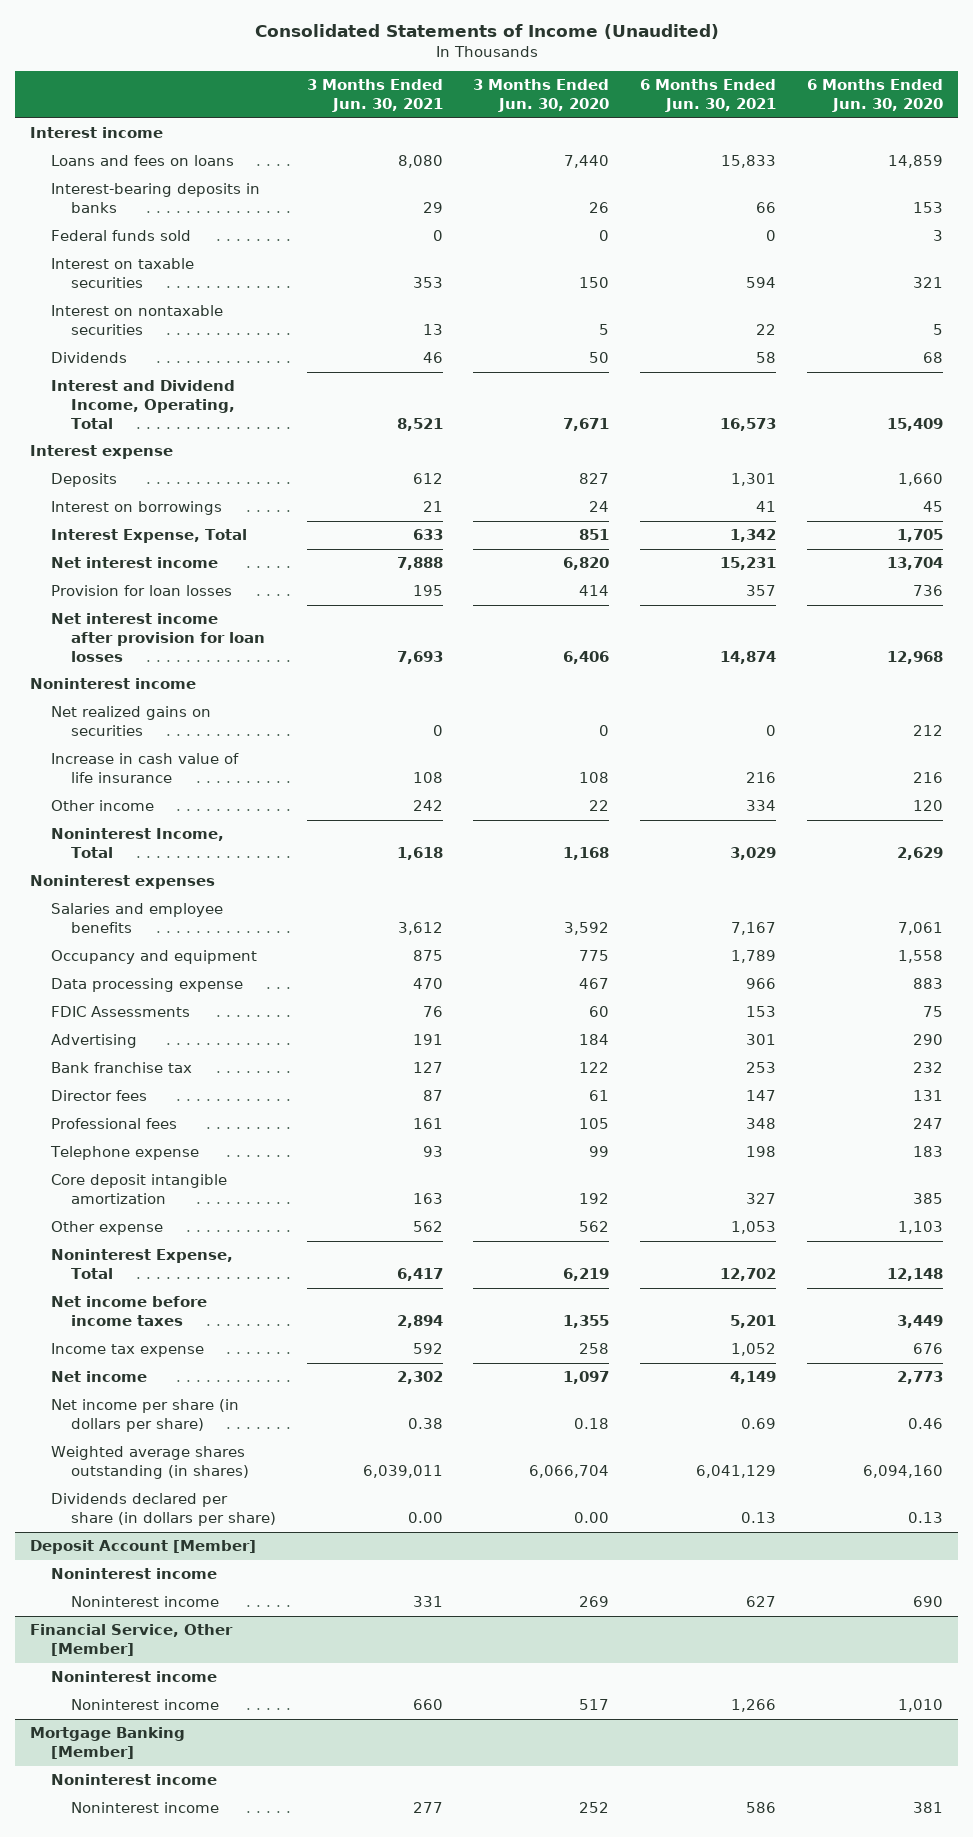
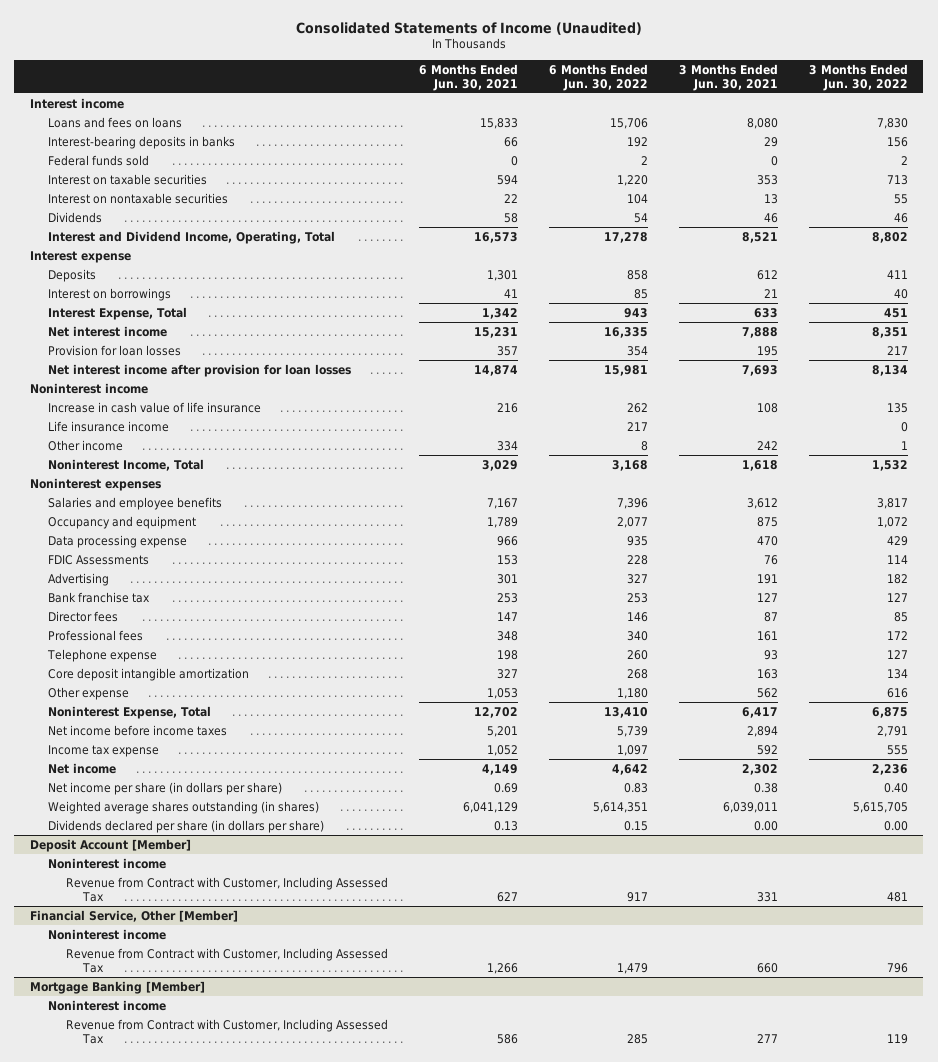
- | 3 Months Ended Jun. 30, 2021 | 3 Months Ended Jun. 30, 2020 | 6 Months Ended Jun. 30, 2021 | 6 Months Ended Jun. 30, 2020
+ | 6 Months Ended Jun. 30, 2021 | 6 Months Ended Jun. 30, 2022 | 3 Months Ended Jun. 30, 2021 | 3 Months Ended Jun. 30, 2022
- Net realized gains on securities | 0 | 0 | 0 | 212
+ Life insurance income | | 217 | | 0
@ Deposit Account [Member]
- Noninterest income | 331 | 269 | 627 | 690
+ Revenue from Contract with Customer, Including Assessed Tax | 627 | 917 | 331 | 481
@ Financial Service, Other [Member]
- Noninterest income | 660 | 517 | 1,266 | 1,010
+ Revenue from Contract with Customer, Including Assessed Tax | 1,266 | 1,479 | 660 | 796
@ Mortgage Banking [Member]
- Noninterest income | 277 | 252 | 586 | 381
+ Revenue from Contract with Customer, Including Assessed Tax | 586 | 285 | 277 | 119

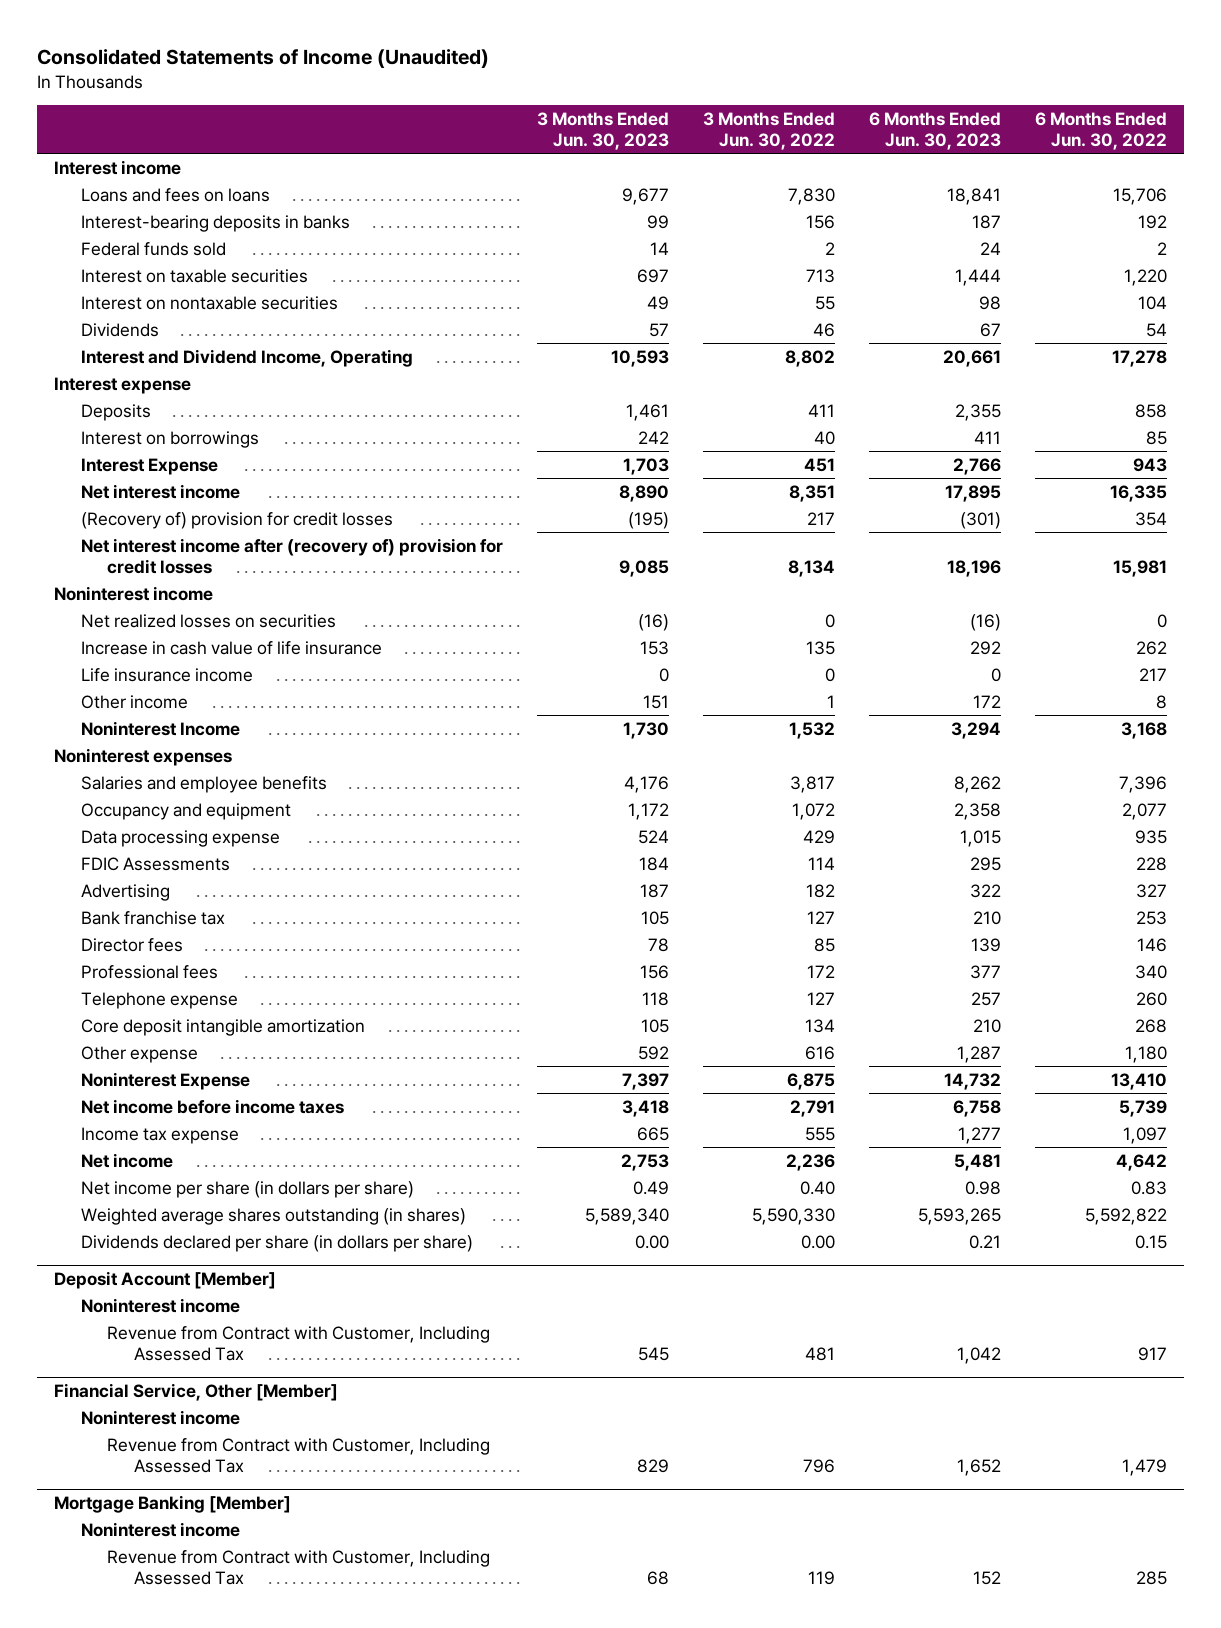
- | 6 Months Ended Jun. 30, 2021 | 6 Months Ended Jun. 30, 2022 | 3 Months Ended Jun. 30, 2021 | 3 Months Ended Jun. 30, 2022
+ | 3 Months Ended Jun. 30, 2023 | 3 Months Ended Jun. 30, 2022 | 6 Months Ended Jun. 30, 2023 | 6 Months Ended Jun. 30, 2022
- Interest and Dividend Income, Operating, Total | 16,573 | 17,278 | 8,521 | 8,802
+ Interest and Dividend Income, Operating | 10,593 | 8,802 | 20,661 | 17,278
- Interest Expense, Total | 1,342 | 943 | 633 | 451
+ Interest Expense | 1,703 | 451 | 2,766 | 943
- Provision for loan losses | 357 | 354 | 195 | 217
- Net interest income after provision for loan losses | 14,874 | 15,981 | 7,693 | 8,134
+ (Recovery of) provision for credit losses | (195) | 217 | (301) | 354
+ Net interest income after (recovery of) provision for credit losses | 9,085 | 8,134 | 18,196 | 15,981
+ Net realized losses on securities | (16) | 0 | (16) | 0
- Noninterest Income, Total | 3,029 | 3,168 | 1,618 | 1,532
+ Noninterest Income | 1,730 | 1,532 | 3,294 | 3,168
- Noninterest Expense, Total | 12,702 | 13,410 | 6,417 | 6,875
+ Noninterest Expense | 7,397 | 6,875 | 14,732 | 13,410
- Weighted average shares outstanding (in shares) | 6,041,129 | 5,614,351 | 6,039,011 | 5,615,705
+ Weighted average shares outstanding (in shares) | 5,589,340 | 5,590,330 | 5,593,265 | 5,592,822

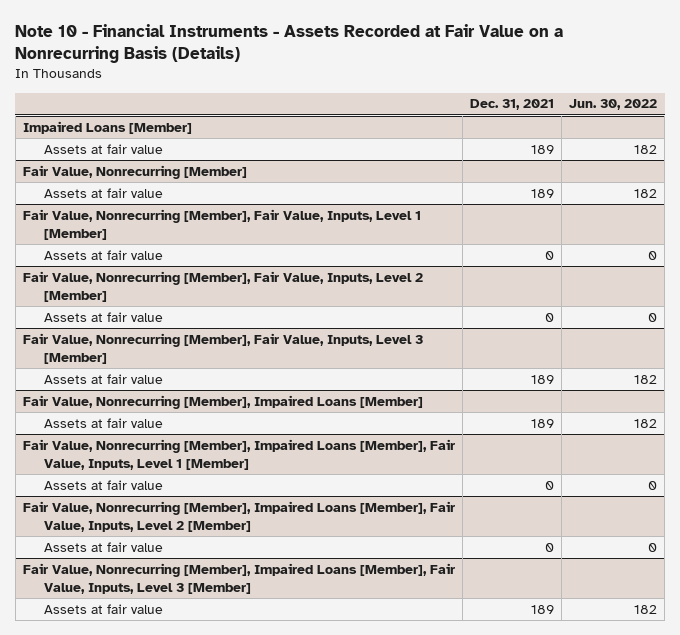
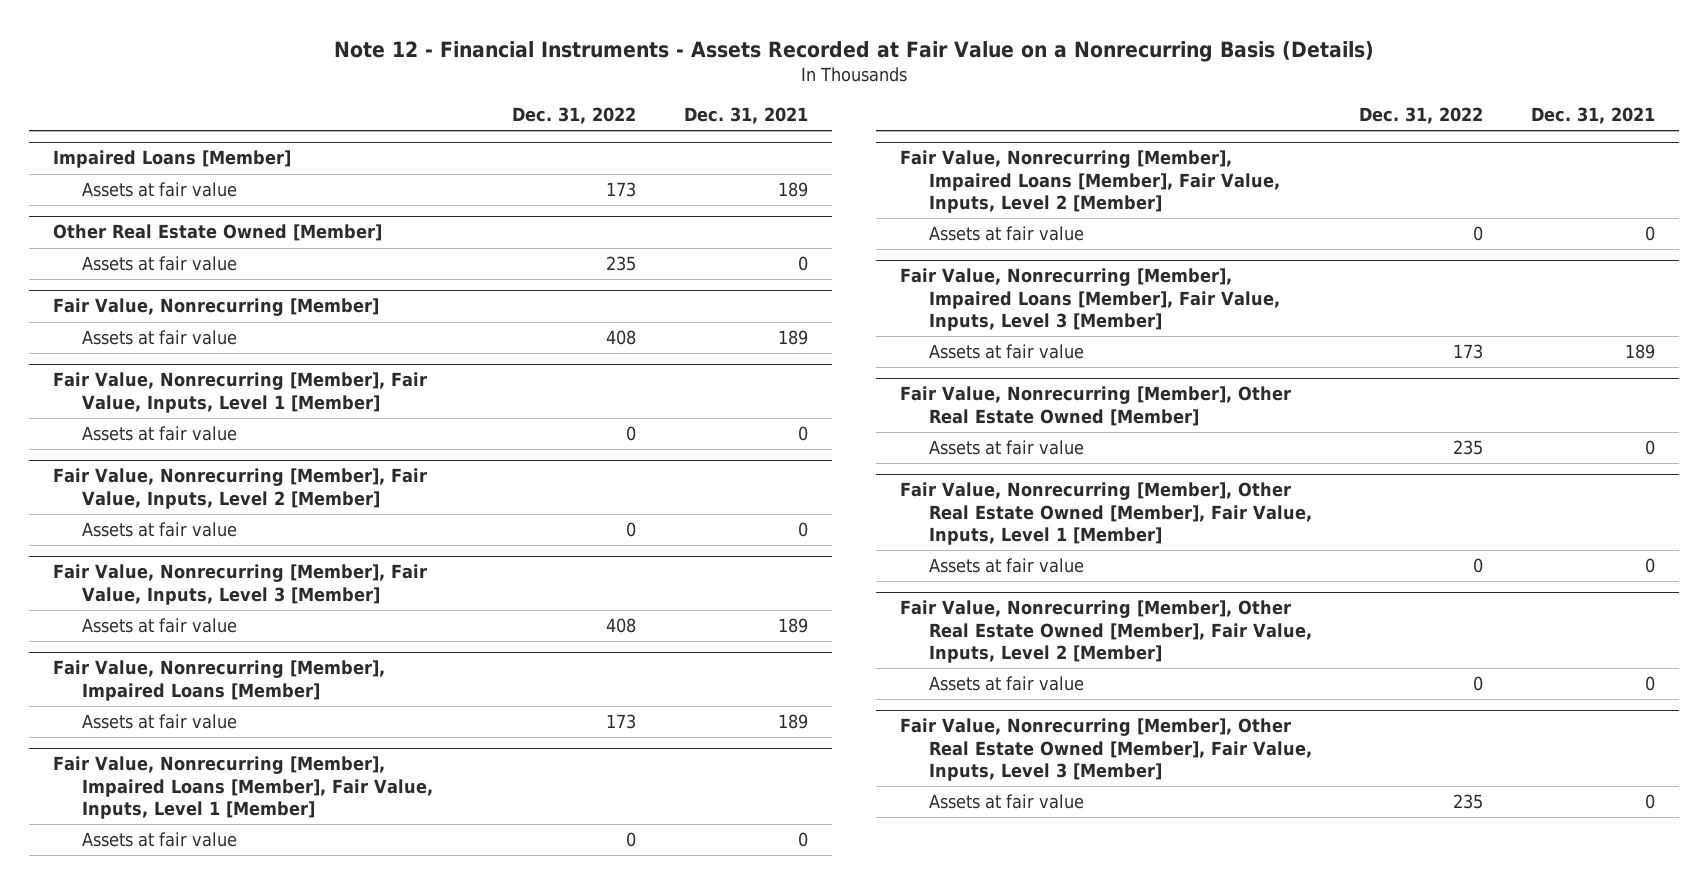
- Note 10 - Financial Instruments - Assets Recorded at Fair Value on a Nonrecurring Basis (Details)
+ Note 12 - Financial Instruments - Assets Recorded at Fair Value on a Nonrecurring Basis (Details)
- | Dec. 31, 2021 | Jun. 30, 2022
+ | Dec. 31, 2022 | Dec. 31, 2021
+ Other Real Estate Owned [Member]
+ Assets at fair value | 235 | 0
+ Fair Value, Nonrecurring [Member], Other Real Estate Owned [Member]
+ Assets at fair value | 235 | 0
+ Fair Value, Nonrecurring [Member], Other Real Estate Owned [Member], Fair Value, Inputs, Level 1 [Member]
+ Assets at fair value | 0 | 0
+ Fair Value, Nonrecurring [Member], Other Real Estate Owned [Member], Fair Value, Inputs, Level 2 [Member]
+ Assets at fair value | 0 | 0
+ Fair Value, Nonrecurring [Member], Other Real Estate Owned [Member], Fair Value, Inputs, Level 3 [Member]
+ Assets at fair value | 235 | 0

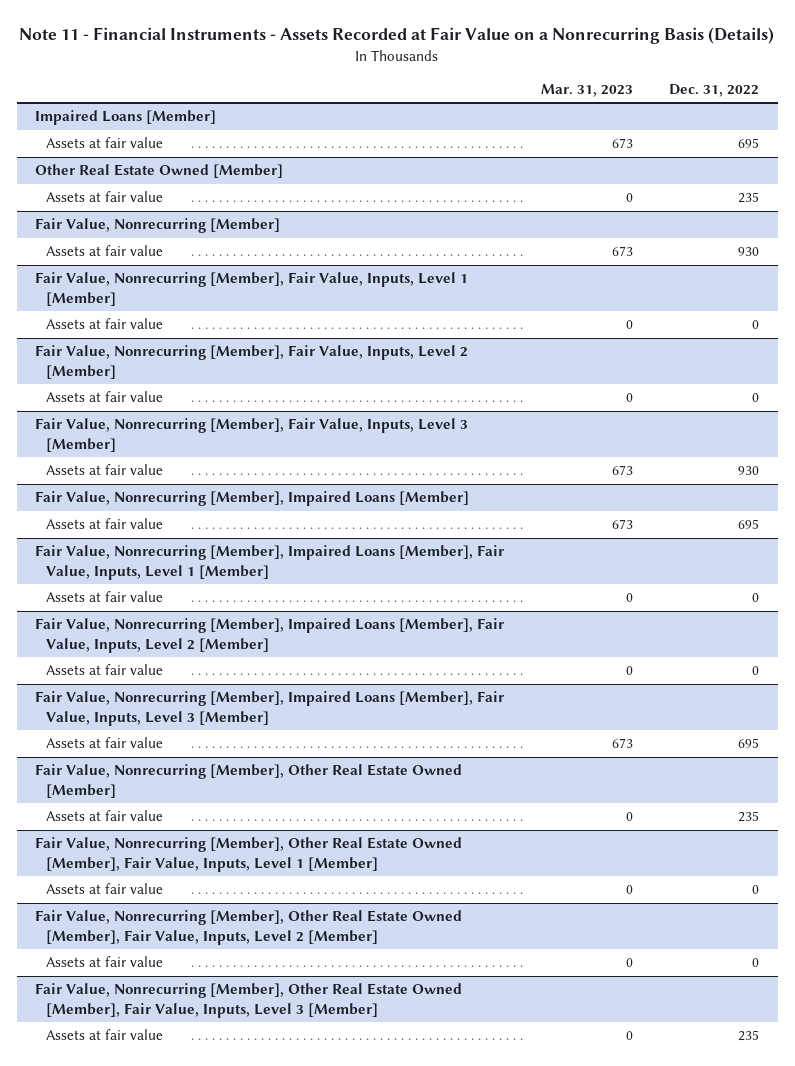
- Note 12 - Financial Instruments - Assets Recorded at Fair Value on a Nonrecurring Basis (Details)
+ Note 11 - Financial Instruments - Assets Recorded at Fair Value on a Nonrecurring Basis (Details)
- | Dec. 31, 2022 | Dec. 31, 2021
+ | Mar. 31, 2023 | Dec. 31, 2022
@ Impaired Loans [Member]
- Assets at fair value | 173 | 189
+ Assets at fair value | 673 | 695
@ Fair Value, Nonrecurring [Member]
- Assets at fair value | 408 | 189
+ Assets at fair value | 673 | 930
@ Fair Value, Nonrecurring [Member], Fair Value, Inputs, Level 3 [Member]
- Assets at fair value | 408 | 189
+ Assets at fair value | 673 | 930
@ Fair Value, Nonrecurring [Member], Impaired Loans [Member]
- Assets at fair value | 173 | 189
+ Assets at fair value | 673 | 695
@ Fair Value, Nonrecurring [Member], Impaired Loans [Member], Fair Value, Inputs, Level 3 [Member]
- Assets at fair value | 173 | 189
+ Assets at fair value | 673 | 695

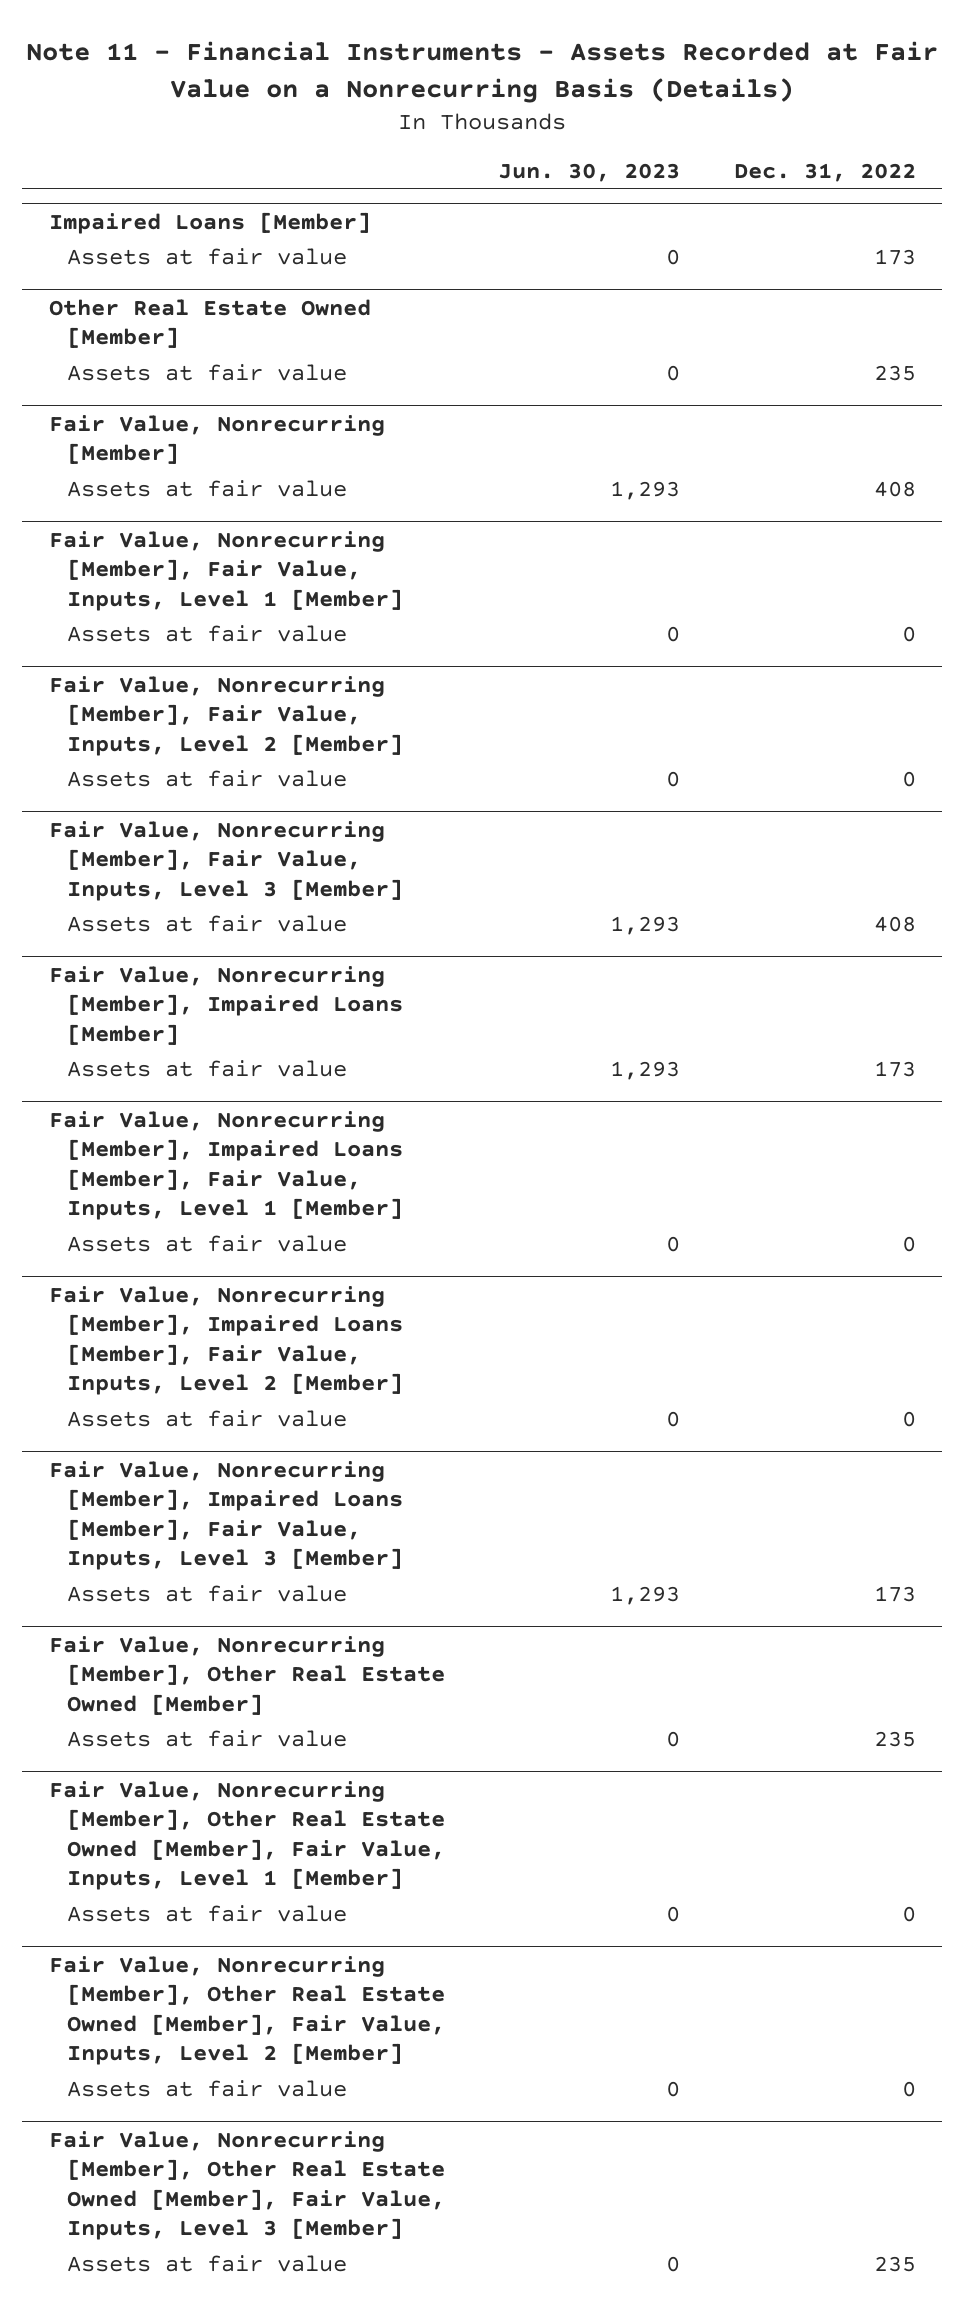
- | Mar. 31, 2023 | Dec. 31, 2022
+ | Jun. 30, 2023 | Dec. 31, 2022
@ Impaired Loans [Member]
- Assets at fair value | 673 | 695
+ Assets at fair value | 0 | 173
@ Fair Value, Nonrecurring [Member]
- Assets at fair value | 673 | 930
+ Assets at fair value | 1,293 | 408
@ Fair Value, Nonrecurring [Member], Fair Value, Inputs, Level 3 [Member]
- Assets at fair value | 673 | 930
+ Assets at fair value | 1,293 | 408
@ Fair Value, Nonrecurring [Member], Impaired Loans [Member]
- Assets at fair value | 673 | 695
+ Assets at fair value | 1,293 | 173
@ Fair Value, Nonrecurring [Member], Impaired Loans [Member], Fair Value, Inputs, Level 3 [Member]
- Assets at fair value | 673 | 695
+ Assets at fair value | 1,293 | 173

